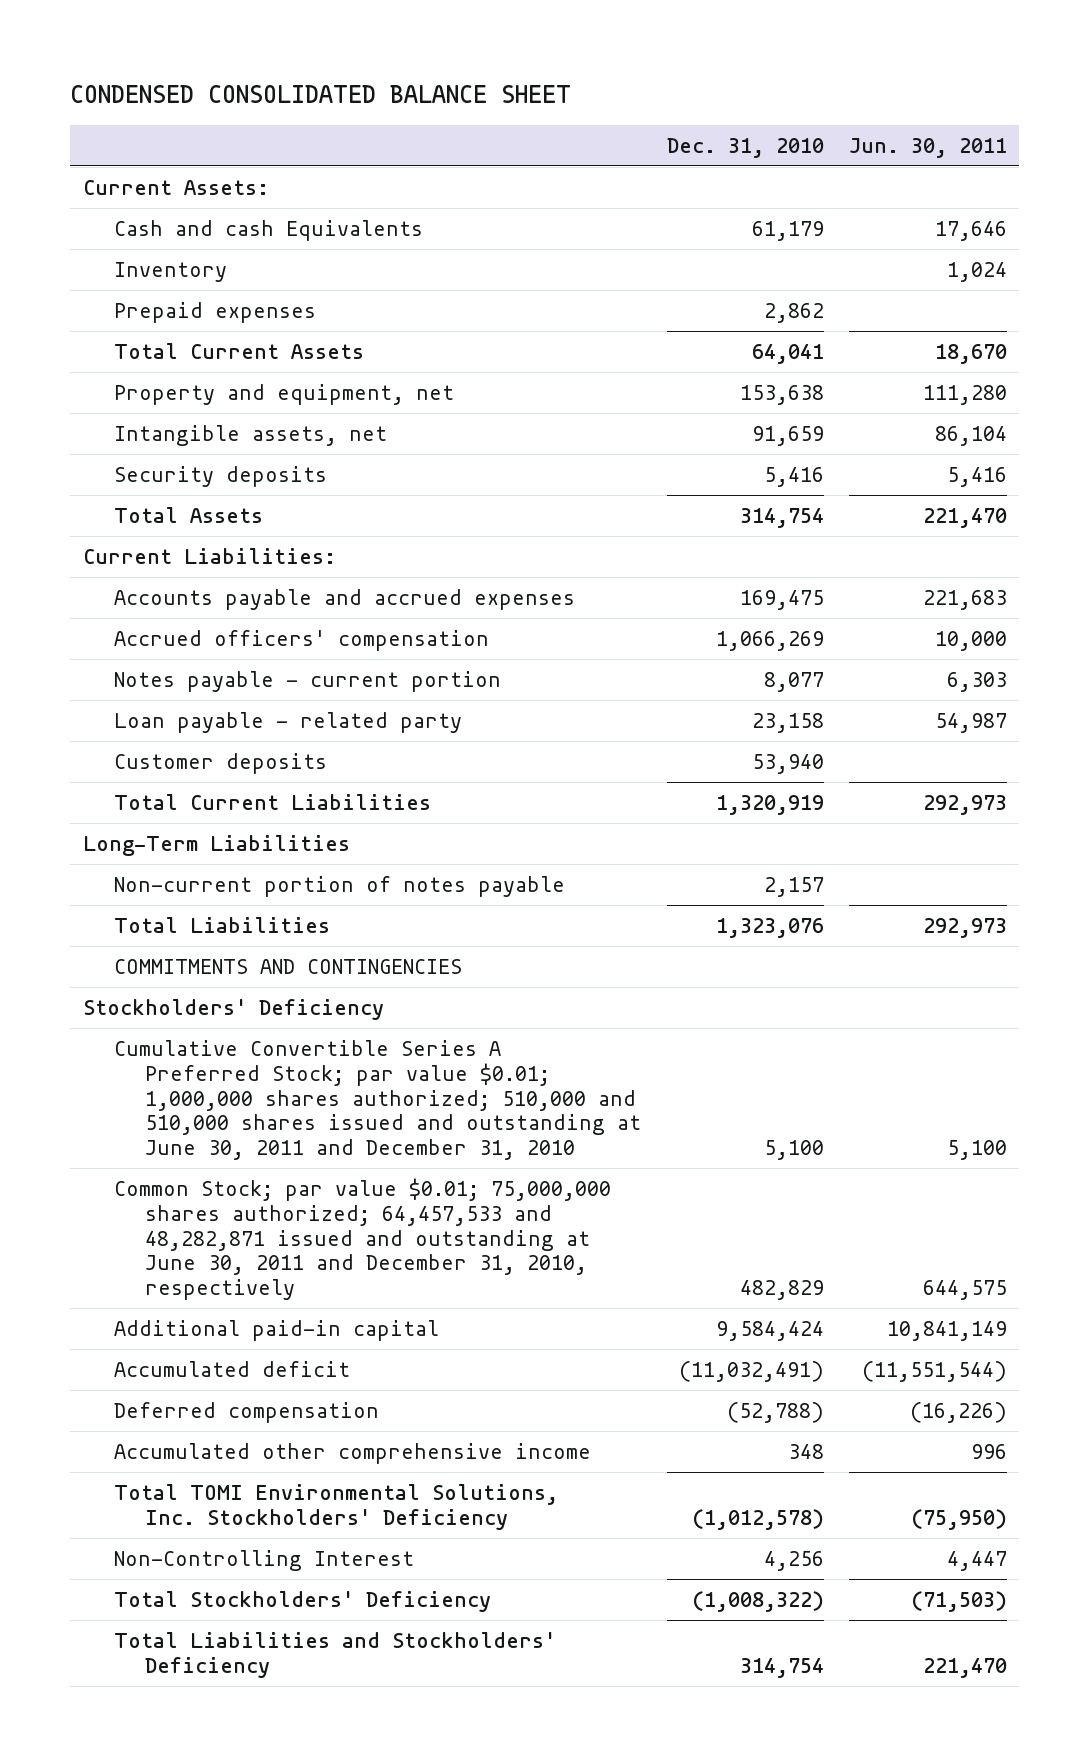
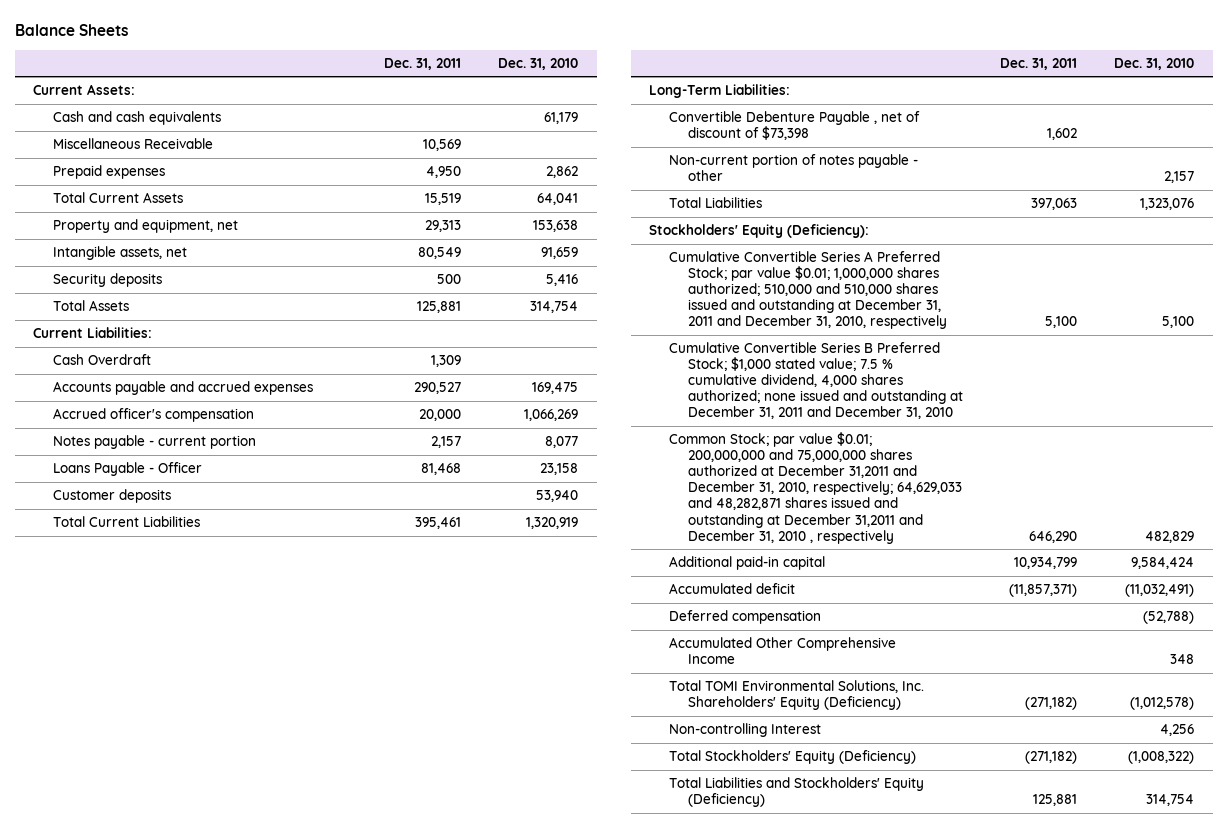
- CONDENSED CONSOLIDATED BALANCE SHEET
+ Balance Sheets
- | Dec. 31, 2010 | Jun. 30, 2011
+ | Dec. 31, 2011 | Dec. 31, 2010
- Cash and cash Equivalents | 61,179 | 17,646
- Inventory | | 1,024
+ Cash and cash equivalents | | 61,179
+ Miscellaneous Receivable | 10,569 |
+ Cash Overdraft | 1,309 |
- Accrued officers' compensation | 1,066,269 | 10,000
+ Accrued officer's compensation | 20,000 | 1,066,269
- Loan payable - related party | 23,158 | 54,987
+ Loans Payable - Officer | 81,468 | 23,158
- Long-Term Liabilities
- Non-current portion of notes payable | 2,157 |
+ Long-Term Liabilities:
+ Convertible Debenture Payable , net of discount of $73,398 | 1,602 |
+ Non-current portion of notes payable - other | | 2,157
- COMMITMENTS AND CONTINGENCIES
- Stockholders' Deficiency
- Cumulative Convertible Series A Preferred Stock; par value $0.01; 1,000,000 shares authorized; 510,000 and 510,000 shares issued and outstanding at June 30, 2011 and December 31, 2010 | 5,100 | 5,100
- Common Stock; par value $0.01; 75,000,000 shares authorized; 64,457,533 and 48,282,871 issued and outstanding at June 30, 2011 and December 31, 2010, respectively | 482,829 | 644,575
+ Stockholders' Equity (Deficiency):
+ Cumulative Convertible Series A Preferred Stock; par value $0.01; 1,000,000 shares authorized; 510,000 and 510,000 shares issued and outstanding at December 31, 2011 and December 31, 2010, respectively | 5,100 | 5,100
+ Cumulative Convertible Series B Preferred Stock; $1,000 stated value; 7.5 % cumulative dividend, 4,000 shares authorized; none issued and outstanding at December 31, 2011 and December 31, 2010
+ Common Stock; par value $0.01; 200,000,000 and 75,000,000 shares authorized at December 31,2011 and December 31, 2010, respectively; 64,629,033 and 48,282,871 shares issued and outstanding at December 31,2011 and December 31, 2010 , respectively | 646,290 | 482,829
- Accumulated other comprehensive income | 348 | 996
- Total TOMI Environmental Solutions, Inc. Stockholders' Deficiency | (1,012,578) | (75,950)
- Non-Controlling Interest | 4,256 | 4,447
- Total Stockholders' Deficiency | (1,008,322) | (71,503)
- Total Liabilities and Stockholders' Deficiency | 314,754 | 221,470
+ Accumulated Other Comprehensive Income | | 348
+ Total TOMI Environmental Solutions, Inc. Shareholders' Equity (Deficiency) | (271,182) | (1,012,578)
+ Non-controlling Interest | | 4,256
+ Total Stockholders' Equity (Deficiency) | (271,182) | (1,008,322)
+ Total Liabilities and Stockholders' Equity (Deficiency) | 125,881 | 314,754

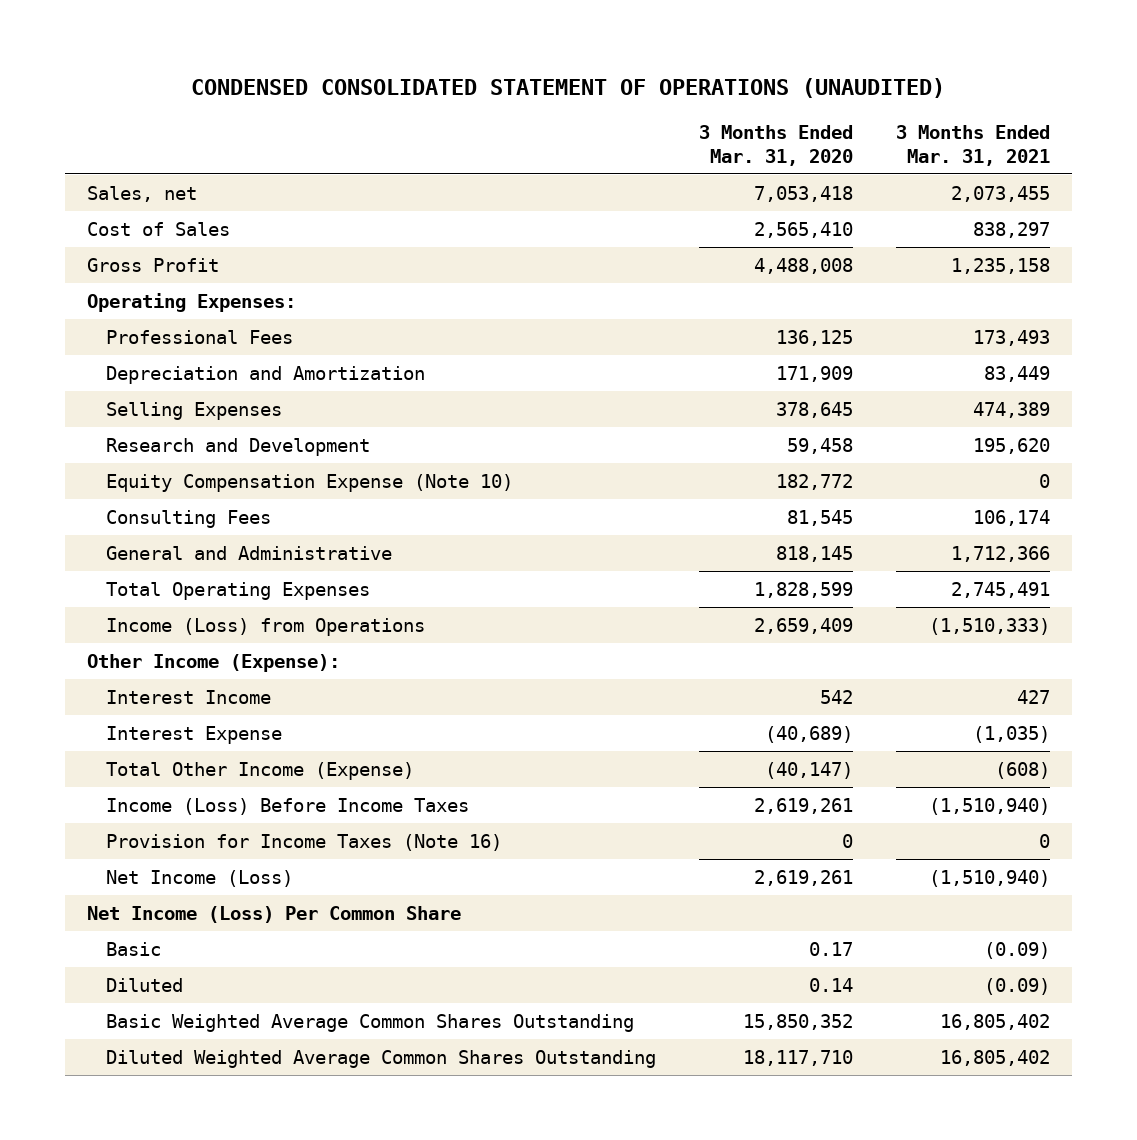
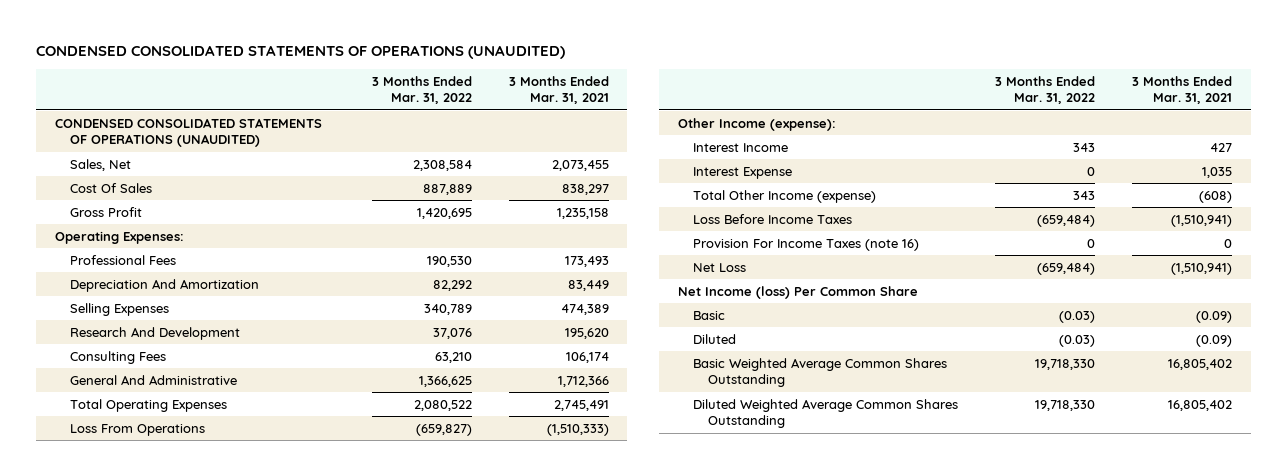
- CONDENSED CONSOLIDATED STATEMENT OF OPERATIONS (UNAUDITED)
+ CONDENSED CONSOLIDATED STATEMENTS OF OPERATIONS (UNAUDITED)
- | 3 Months Ended Mar. 31, 2020 | 3 Months Ended Mar. 31, 2021
+ | 3 Months Ended Mar. 31, 2022 | 3 Months Ended Mar. 31, 2021
- Sales, net | 7,053,418 | 2,073,455
- Cost of Sales | 2,565,410 | 838,297
+ CONDENSED CONSOLIDATED STATEMENTS OF OPERATIONS (UNAUDITED)
+ Sales, Net | 2,308,584 | 2,073,455
+ Cost Of Sales | 887,889 | 838,297
- Depreciation and Amortization | 171,909 | 83,449
+ Depreciation And Amortization | 82,292 | 83,449
- Research and Development | 59,458 | 195,620
- Equity Compensation Expense (Note 10) | 182,772 | 0
+ Research And Development | 37,076 | 195,620
- General and Administrative | 818,145 | 1,712,366
+ General And Administrative | 1,366,625 | 1,712,366
- Income (Loss) from Operations | 2,659,409 | (1,510,333)
- Other Income (Expense):
+ Loss From Operations | (659,827) | (1,510,333)
+ Other Income (expense):
- Interest Expense | (40,689) | (1,035)
- Total Other Income (Expense) | (40,147) | (608)
- Income (Loss) Before Income Taxes | 2,619,261 | (1,510,940)
- Provision for Income Taxes (Note 16) | 0 | 0
- Net Income (Loss) | 2,619,261 | (1,510,940)
- Net Income (Loss) Per Common Share
+ Interest Expense | 0 | 1,035
+ Total Other Income (expense) | 343 | (608)
+ Loss Before Income Taxes | (659,484) | (1,510,941)
+ Provision For Income Taxes (note 16) | 0 | 0
+ Net Loss | (659,484) | (1,510,941)
+ Net Income (loss) Per Common Share

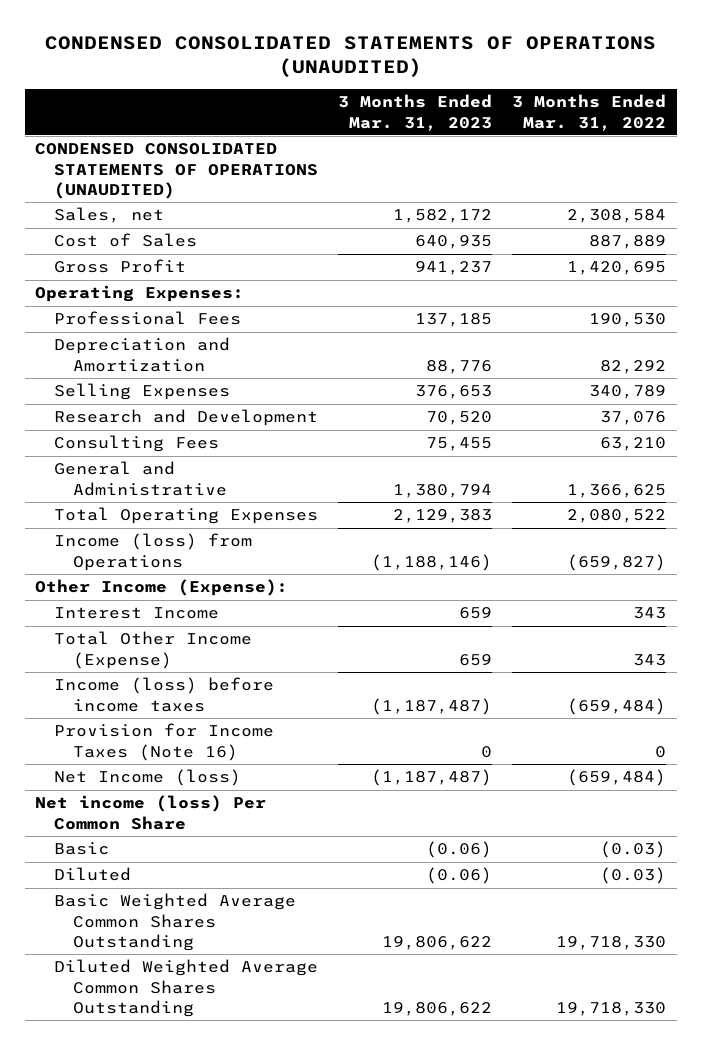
- | 3 Months Ended Mar. 31, 2022 | 3 Months Ended Mar. 31, 2021
+ | 3 Months Ended Mar. 31, 2023 | 3 Months Ended Mar. 31, 2022
- Sales, Net | 2,308,584 | 2,073,455
- Cost Of Sales | 887,889 | 838,297
+ Sales, net | 1,582,172 | 2,308,584
+ Cost of Sales | 640,935 | 887,889
- Depreciation And Amortization | 82,292 | 83,449
+ Depreciation and Amortization | 88,776 | 82,292
- Research And Development | 37,076 | 195,620
+ Research and Development | 70,520 | 37,076
- General And Administrative | 1,366,625 | 1,712,366
+ General and Administrative | 1,380,794 | 1,366,625
- Loss From Operations | (659,827) | (1,510,333)
- Other Income (expense):
+ Income (loss) from Operations | (1,188,146) | (659,827)
+ Other Income (Expense):
- Interest Expense | 0 | 1,035
- Total Other Income (expense) | 343 | (608)
- Loss Before Income Taxes | (659,484) | (1,510,941)
- Provision For Income Taxes (note 16) | 0 | 0
- Net Loss | (659,484) | (1,510,941)
- Net Income (loss) Per Common Share
+ Total Other Income (Expense) | 659 | 343
+ Income (loss) before income taxes | (1,187,487) | (659,484)
+ Provision for Income Taxes (Note 16) | 0 | 0
+ Net Income (loss) | (1,187,487) | (659,484)
+ Net income (loss) Per Common Share

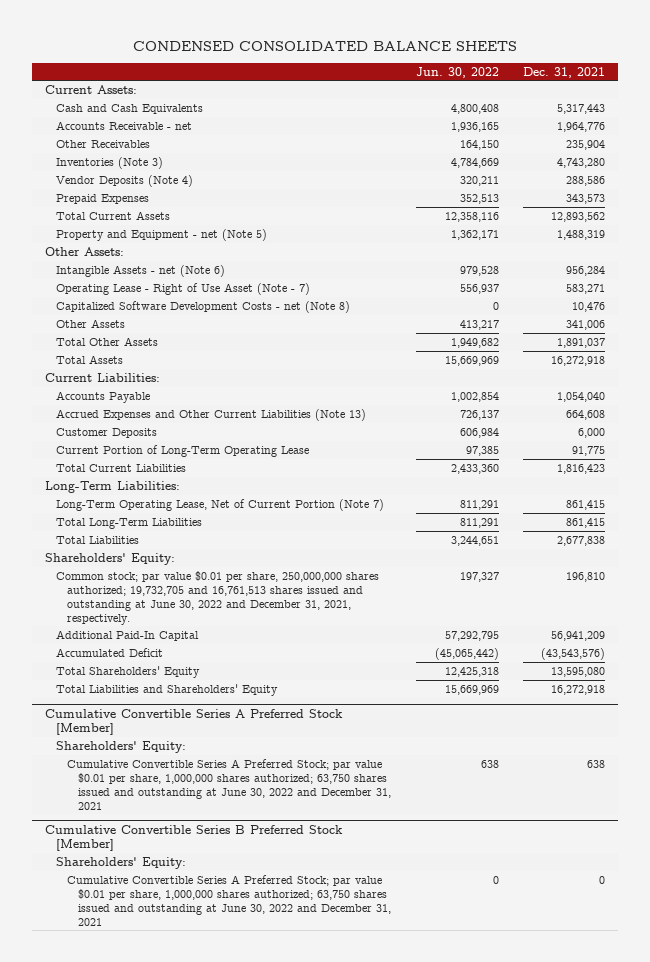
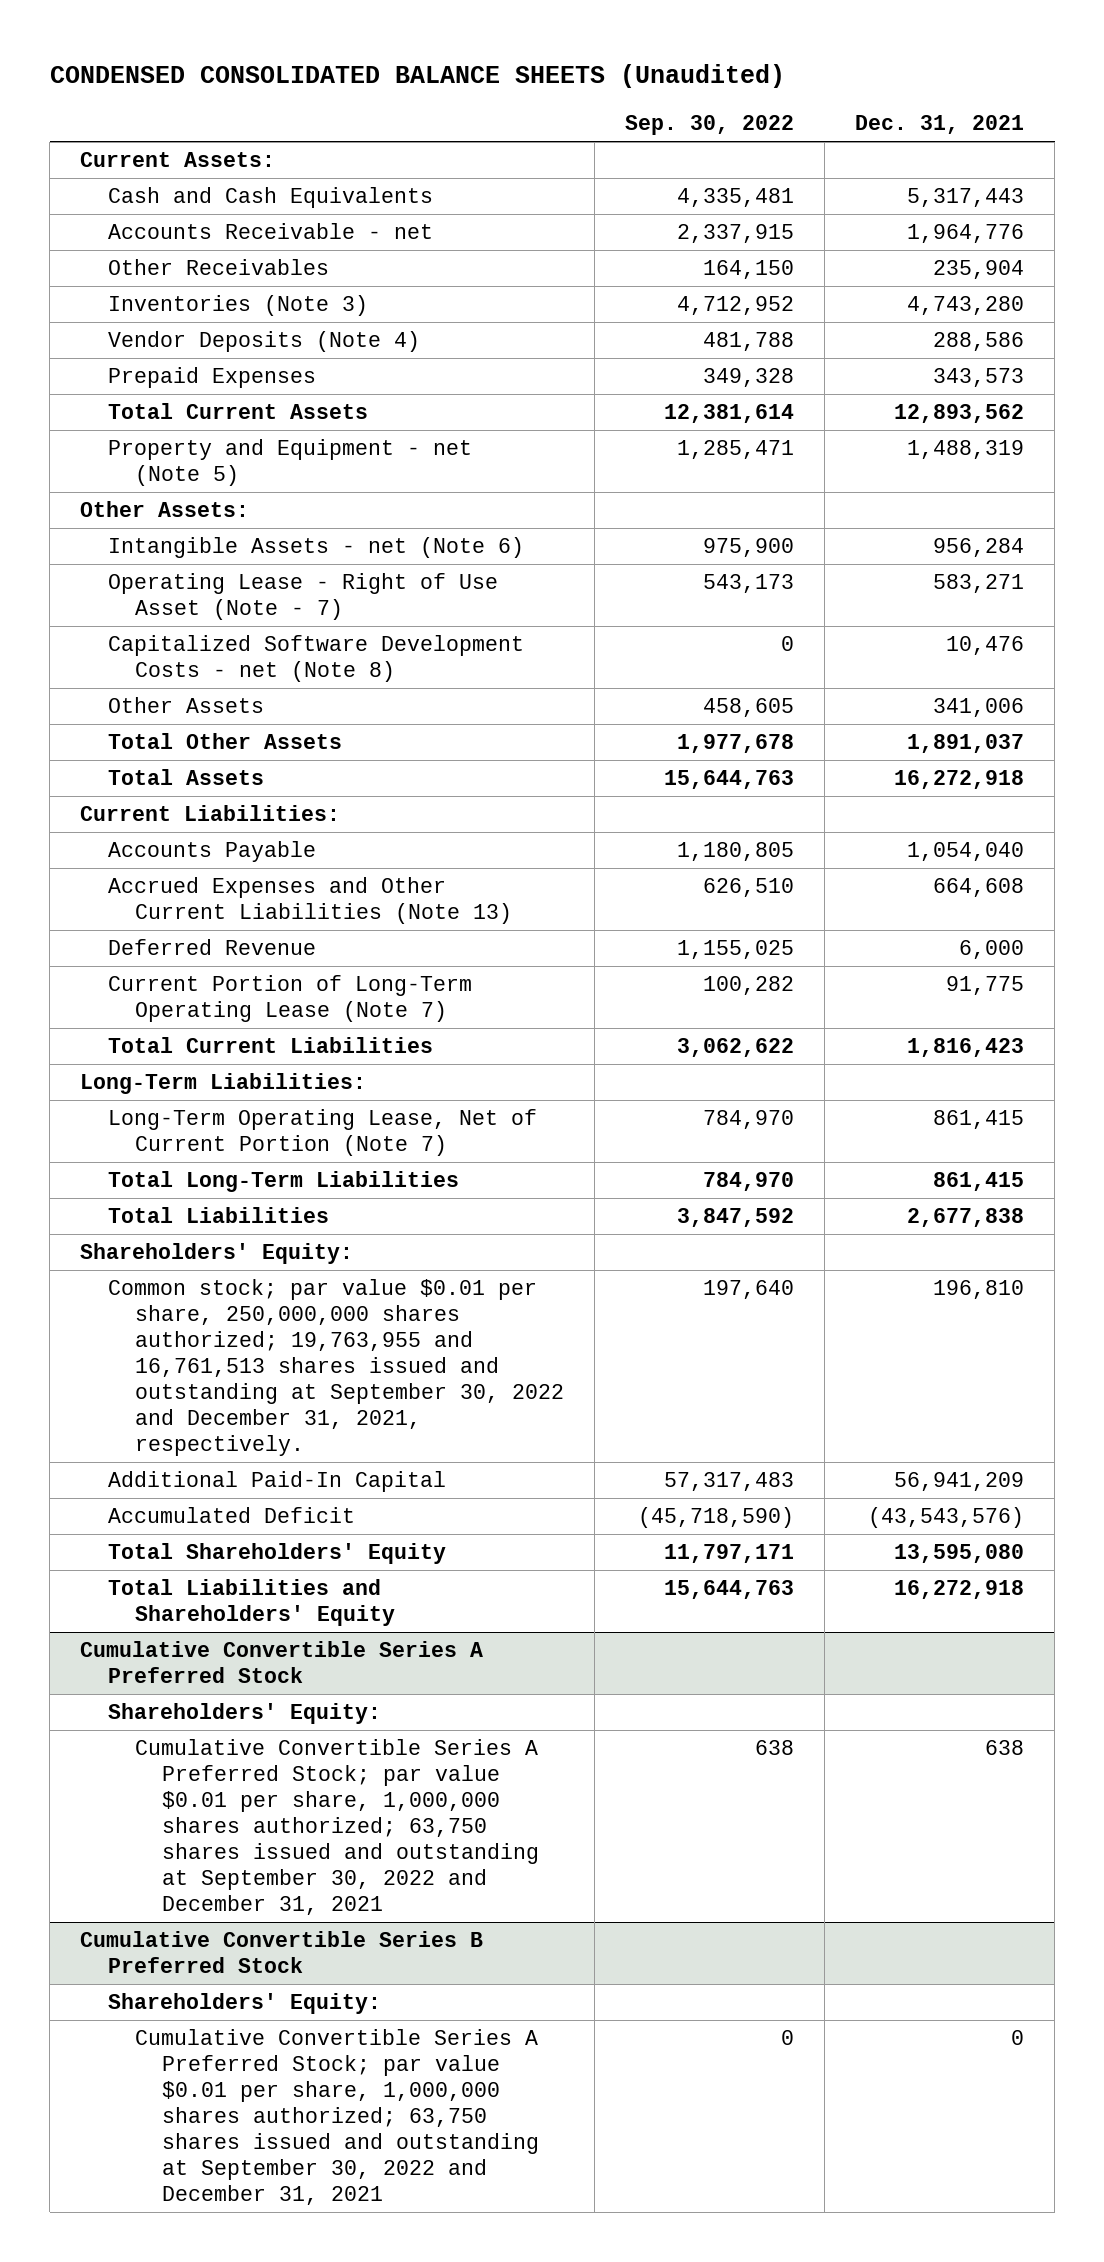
- CONDENSED CONSOLIDATED BALANCE SHEETS
+ CONDENSED CONSOLIDATED BALANCE SHEETS (Unaudited)
- | Jun. 30, 2022 | Dec. 31, 2021
+ | Sep. 30, 2022 | Dec. 31, 2021
- Customer Deposits | 606,984 | 6,000
- Current Portion of Long-Term Operating Lease | 97,385 | 91,775
+ Deferred Revenue | 1,155,025 | 6,000
+ Current Portion of Long-Term Operating Lease (Note 7) | 100,282 | 91,775
- Common stock; par value $0.01 per share, 250,000,000 shares authorized; 19,732,705 and 16,761,513 shares issued and outstanding at June 30, 2022 and December 31, 2021, respectively. | 197,327 | 196,810
+ Common stock; par value $0.01 per share, 250,000,000 shares authorized; 19,763,955 and 16,761,513 shares issued and outstanding at September 30, 2022 and December 31, 2021, respectively. | 197,640 | 196,810
- Cumulative Convertible Series A Preferred Stock [Member]
+ Cumulative Convertible Series A Preferred Stock
- Cumulative Convertible Series A Preferred Stock; par value $0.01 per share, 1,000,000 shares authorized; 63,750 shares issued and outstanding at June 30, 2022 and December 31, 2021 | 638 | 638
- Cumulative Convertible Series B Preferred Stock [Member]
+ Cumulative Convertible Series A Preferred Stock; par value $0.01 per share, 1,000,000 shares authorized; 63,750 shares issued and outstanding at September 30, 2022 and December 31, 2021 | 638 | 638
+ Cumulative Convertible Series B Preferred Stock
- Cumulative Convertible Series A Preferred Stock; par value $0.01 per share, 1,000,000 shares authorized; 63,750 shares issued and outstanding at June 30, 2022 and December 31, 2021 | 0 | 0
+ Cumulative Convertible Series A Preferred Stock; par value $0.01 per share, 1,000,000 shares authorized; 63,750 shares issued and outstanding at September 30, 2022 and December 31, 2021 | 0 | 0

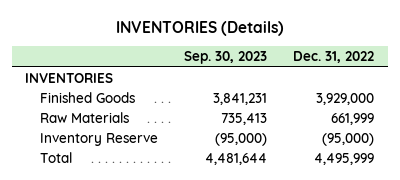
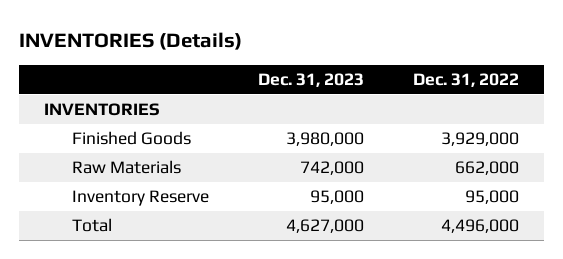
- | Sep. 30, 2023 | Dec. 31, 2022
+ | Dec. 31, 2023 | Dec. 31, 2022
- Raw Materials | 735,413 | 661,999
- Inventory Reserve | (95,000) | (95,000)
- Total | 4,481,644 | 4,495,999
+ Raw Materials | 742,000 | 662,000
+ Inventory Reserve | 95,000 | 95,000
+ Total | 4,627,000 | 4,496,000

